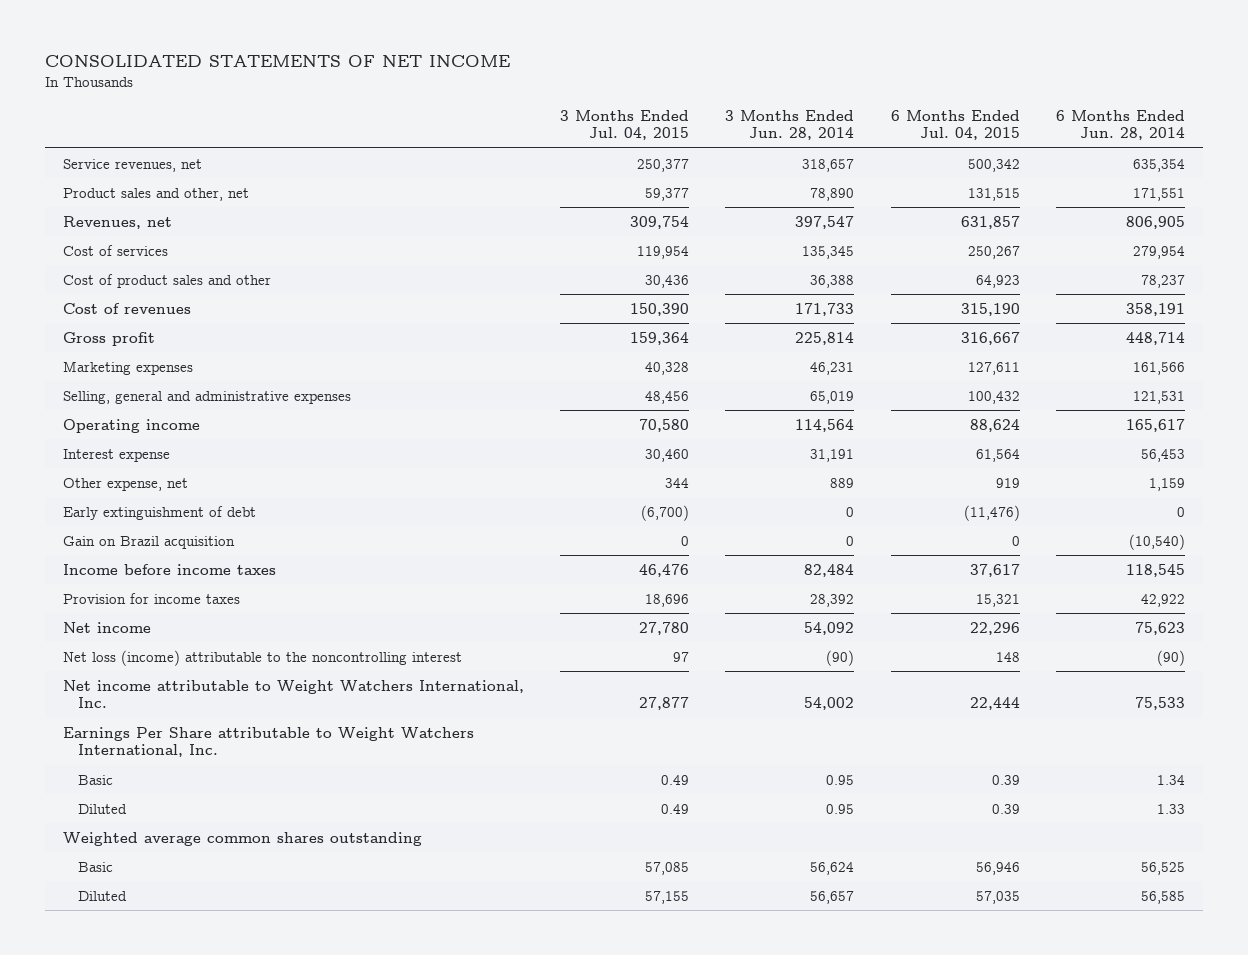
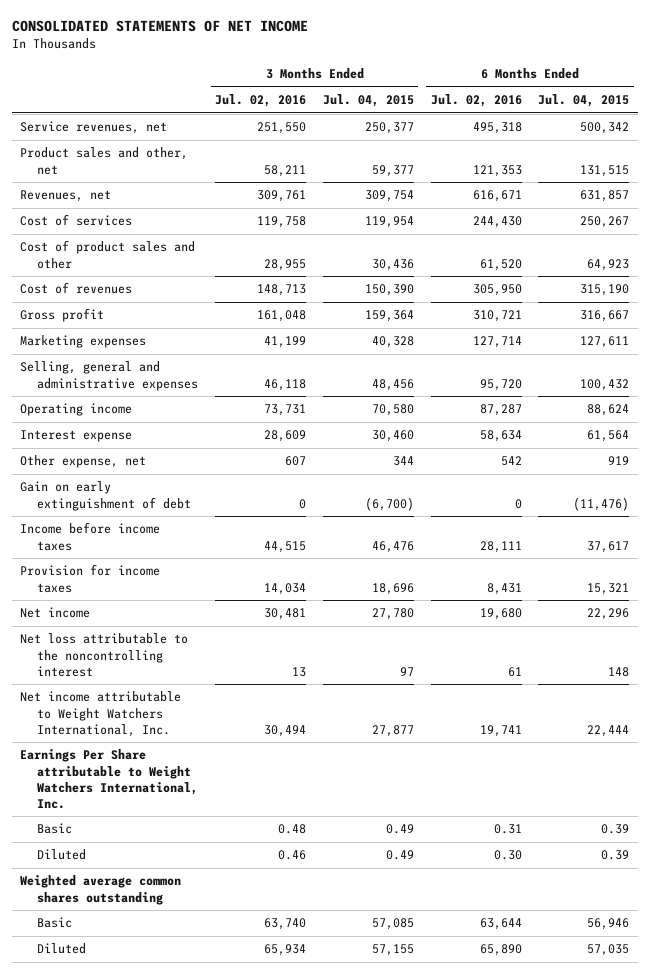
- | 3 Months Ended Jul. 04, 2015 | 3 Months Ended Jun. 28, 2014 | 6 Months Ended Jul. 04, 2015 | 6 Months Ended Jun. 28, 2014
+ | 3 Months Ended Jul. 02, 2016 | 3 Months Ended Jul. 04, 2015 | 6 Months Ended Jul. 02, 2016 | 6 Months Ended Jul. 04, 2015
- Early extinguishment of debt | (6,700) | 0 | (11,476) | 0
- Gain on Brazil acquisition | 0 | 0 | 0 | (10,540)
+ Gain on early extinguishment of debt | 0 | (6,700) | 0 | (11,476)
- Net loss (income) attributable to the noncontrolling interest | 97 | (90) | 148 | (90)
+ Net loss attributable to the noncontrolling interest | 13 | 97 | 61 | 148

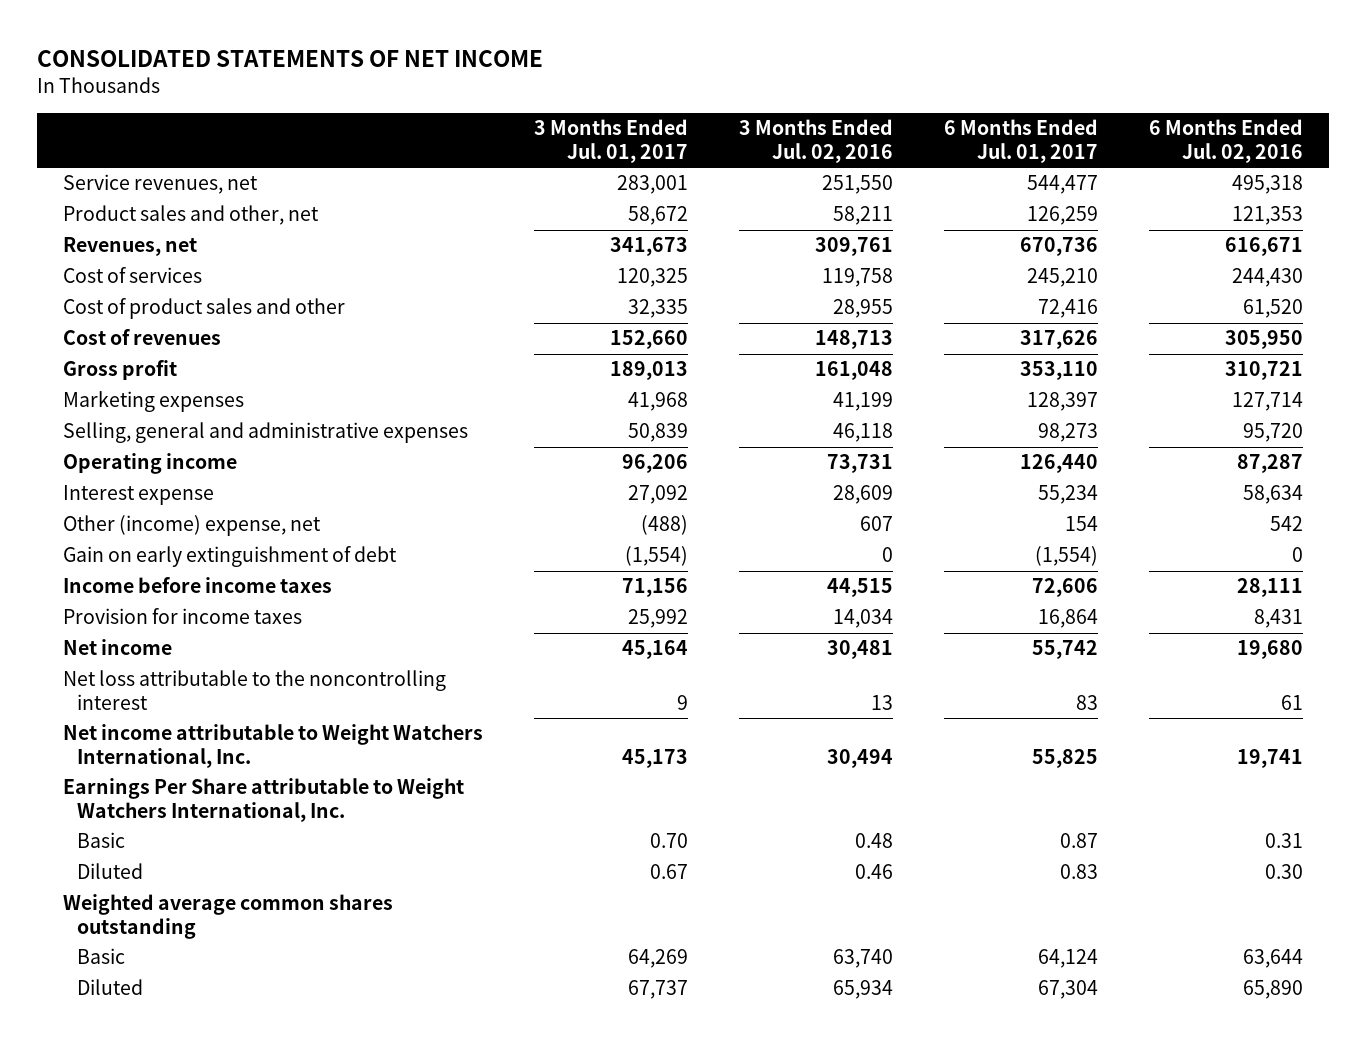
- | 3 Months Ended Jul. 02, 2016 | 3 Months Ended Jul. 04, 2015 | 6 Months Ended Jul. 02, 2016 | 6 Months Ended Jul. 04, 2015
+ | 3 Months Ended Jul. 01, 2017 | 3 Months Ended Jul. 02, 2016 | 6 Months Ended Jul. 01, 2017 | 6 Months Ended Jul. 02, 2016
- Other expense, net | 607 | 344 | 542 | 919
+ Other (income) expense, net | (488) | 607 | 154 | 542

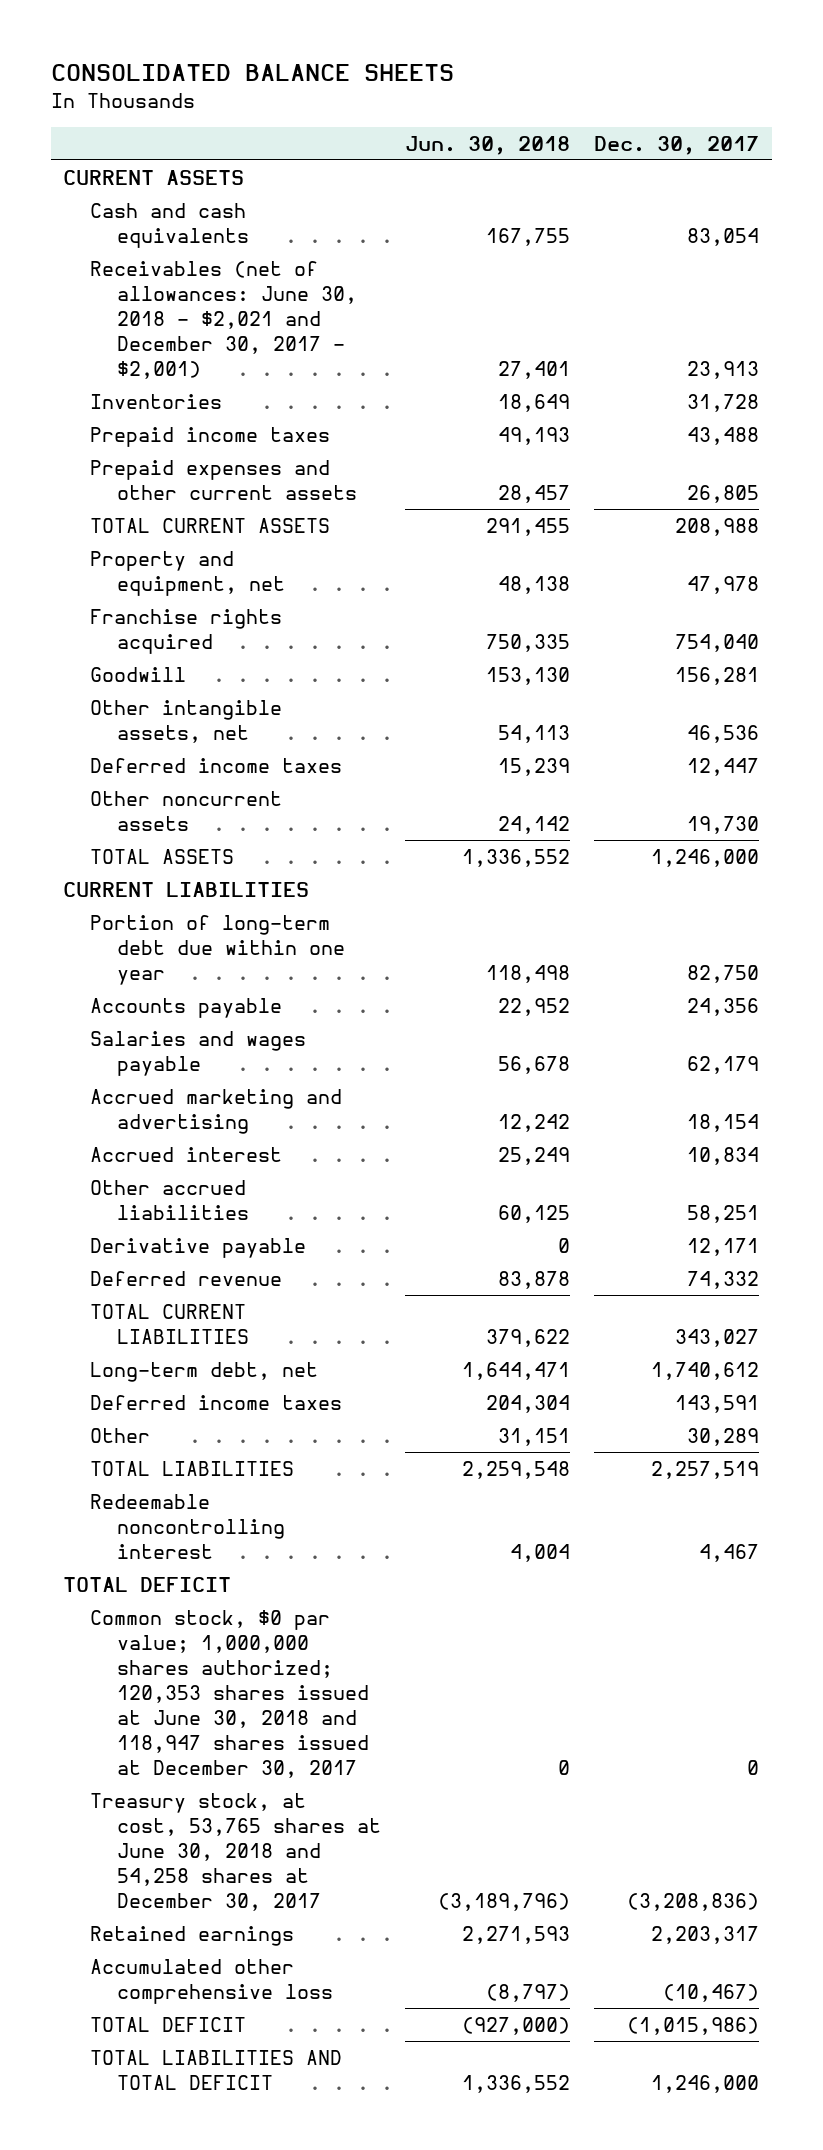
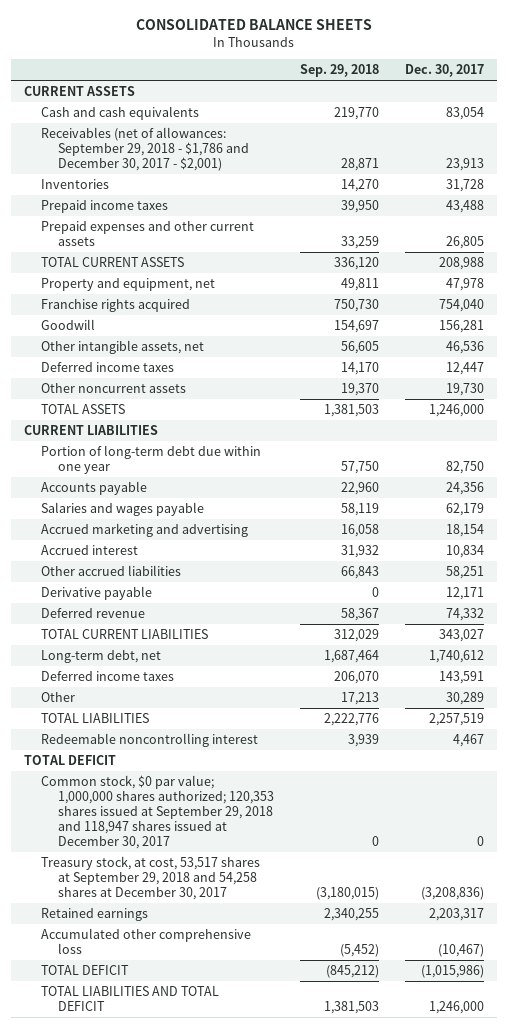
- | Jun. 30, 2018 | Dec. 30, 2017
+ | Sep. 29, 2018 | Dec. 30, 2017
- Receivables (net of allowances: June 30, 2018 - $2,021 and December 30, 2017 - $2,001) | 27,401 | 23,913
+ Receivables (net of allowances: September 29, 2018 - $1,786 and December 30, 2017 - $2,001) | 28,871 | 23,913
- Common stock, $0 par value; 1,000,000 shares authorized; 120,353 shares issued at June 30, 2018 and 118,947 shares issued at December 30, 2017 | 0 | 0
- Treasury stock, at cost, 53,765 shares at June 30, 2018 and 54,258 shares at December 30, 2017 | (3,189,796) | (3,208,836)
+ Common stock, $0 par value; 1,000,000 shares authorized; 120,353 shares issued at September 29, 2018 and 118,947 shares issued at December 30, 2017 | 0 | 0
+ Treasury stock, at cost, 53,517 shares at September 29, 2018 and 54,258 shares at December 30, 2017 | (3,180,015) | (3,208,836)

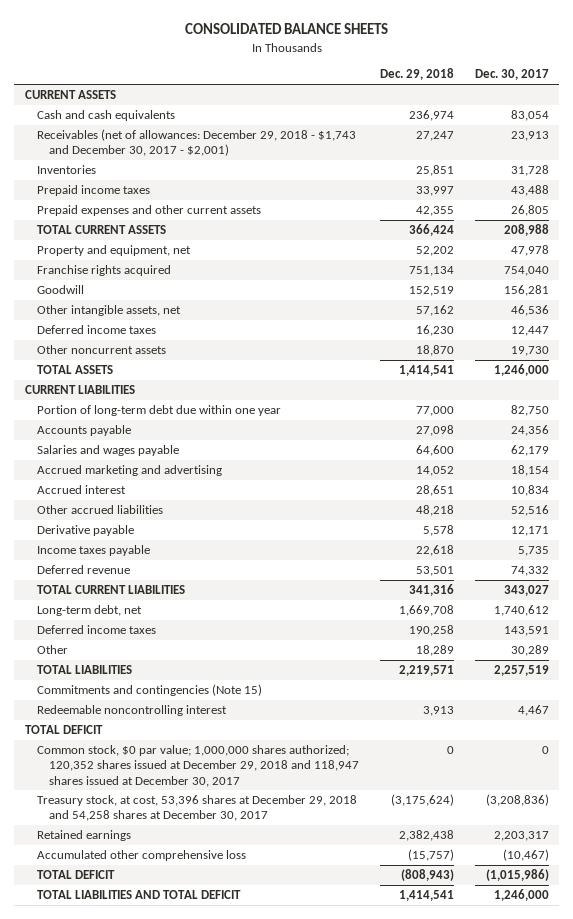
- | Sep. 29, 2018 | Dec. 30, 2017
+ | Dec. 29, 2018 | Dec. 30, 2017
- Receivables (net of allowances: September 29, 2018 - $1,786 and December 30, 2017 - $2,001) | 28,871 | 23,913
+ Receivables (net of allowances: December 29, 2018 - $1,743 and December 30, 2017 - $2,001) | 27,247 | 23,913
- Other accrued liabilities | 66,843 | 58,251
+ Other accrued liabilities | 48,218 | 52,516
+ Income taxes payable | 22,618 | 5,735
+ Commitments and contingencies (Note 15)
- Common stock, $0 par value; 1,000,000 shares authorized; 120,353 shares issued at September 29, 2018 and 118,947 shares issued at December 30, 2017 | 0 | 0
- Treasury stock, at cost, 53,517 shares at September 29, 2018 and 54,258 shares at December 30, 2017 | (3,180,015) | (3,208,836)
+ Common stock, $0 par value; 1,000,000 shares authorized; 120,352 shares issued at December 29, 2018 and 118,947 shares issued at December 30, 2017 | 0 | 0
+ Treasury stock, at cost, 53,396 shares at December 29, 2018 and 54,258 shares at December 30, 2017 | (3,175,624) | (3,208,836)

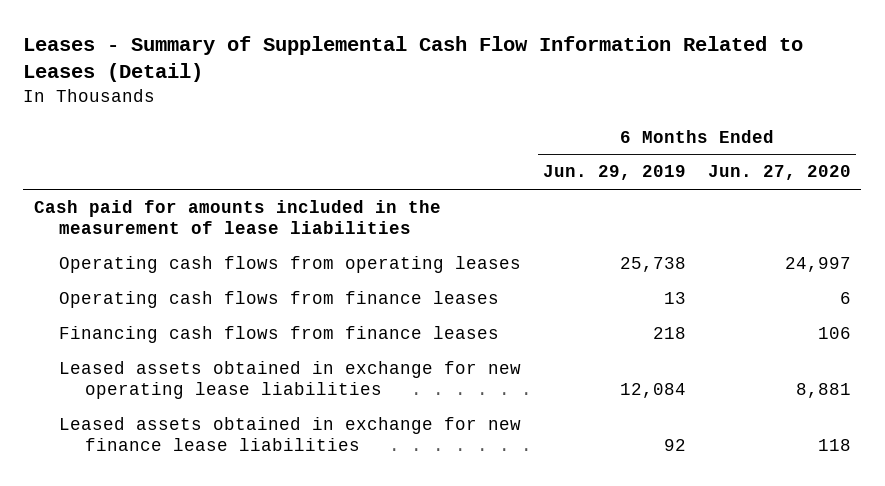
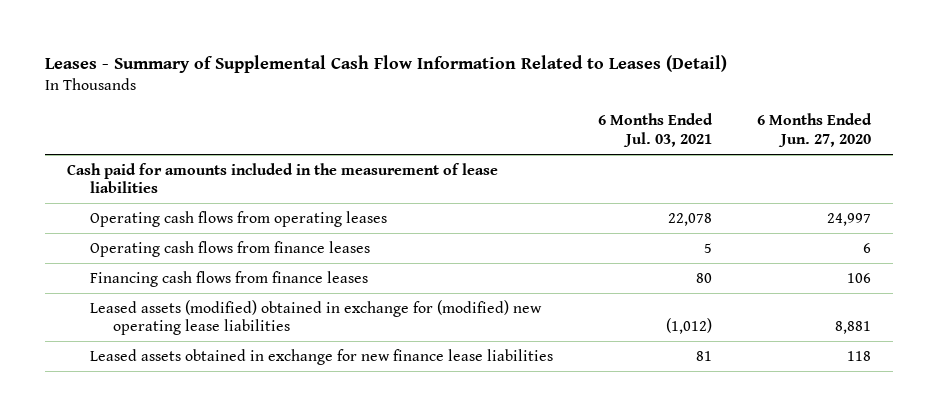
- | 6 Months Ended Jun. 29, 2019 | 6 Months Ended Jun. 27, 2020
+ | 6 Months Ended Jul. 03, 2021 | 6 Months Ended Jun. 27, 2020
- Leased assets obtained in exchange for new operating lease liabilities | 12,084 | 8,881
+ Leased assets (modified) obtained in exchange for (modified) new operating lease liabilities | (1,012) | 8,881

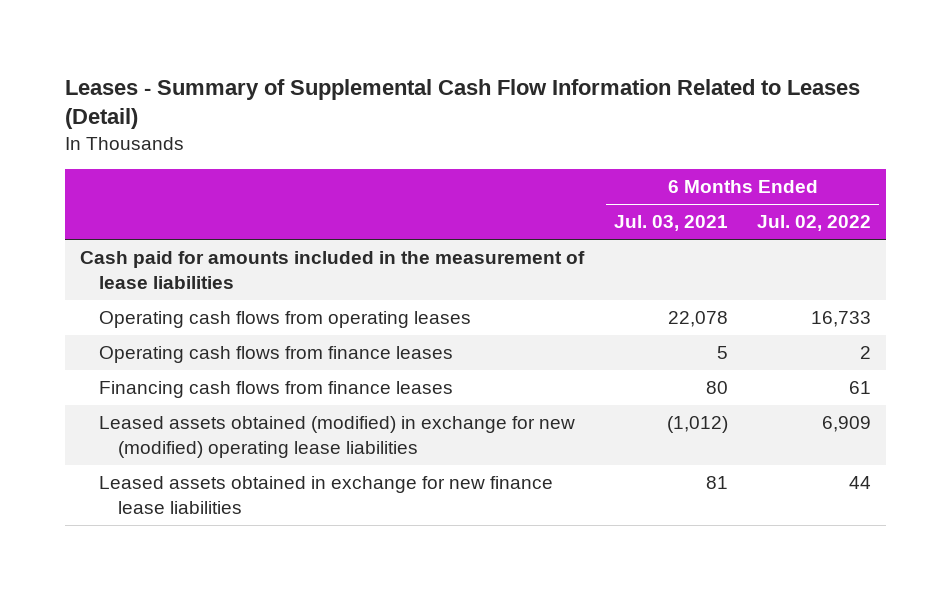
- | 6 Months Ended Jul. 03, 2021 | 6 Months Ended Jun. 27, 2020
+ | 6 Months Ended Jul. 03, 2021 | 6 Months Ended Jul. 02, 2022
- Leased assets (modified) obtained in exchange for (modified) new operating lease liabilities | (1,012) | 8,881
+ Leased assets obtained (modified) in exchange for new (modified) operating lease liabilities | (1,012) | 6,909

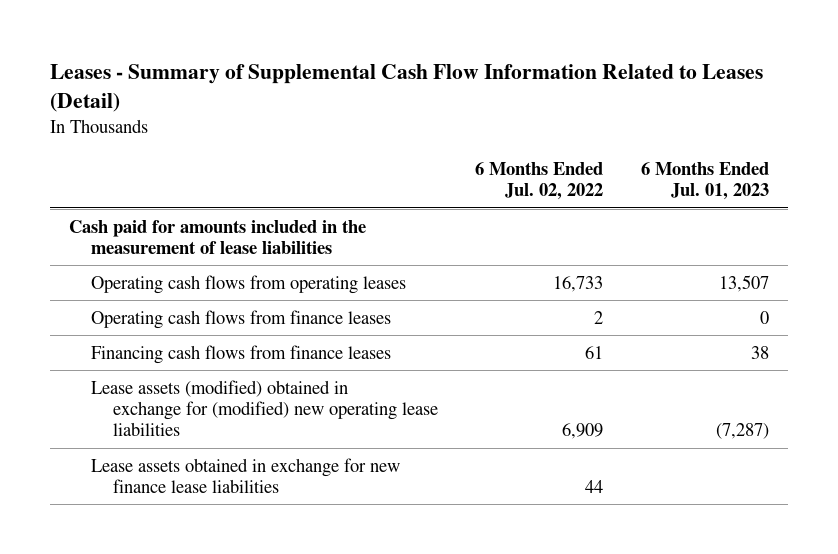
- | 6 Months Ended Jul. 03, 2021 | 6 Months Ended Jul. 02, 2022
+ | 6 Months Ended Jul. 02, 2022 | 6 Months Ended Jul. 01, 2023
- Leased assets obtained (modified) in exchange for new (modified) operating lease liabilities | (1,012) | 6,909
- Leased assets obtained in exchange for new finance lease liabilities | 81 | 44
+ Lease assets (modified) obtained in exchange for (modified) new operating lease liabilities | 6,909 | (7,287)
+ Lease assets obtained in exchange for new finance lease liabilities | 44 |

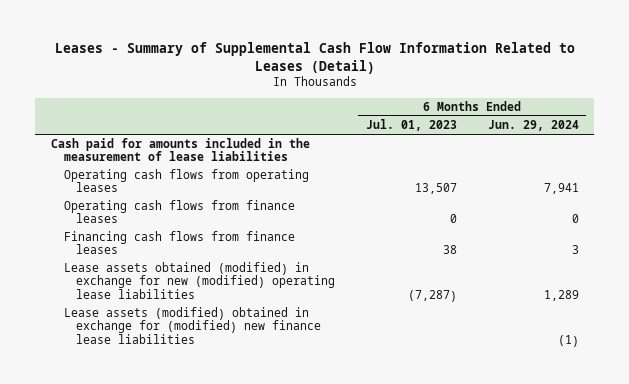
- | 6 Months Ended Jul. 02, 2022 | 6 Months Ended Jul. 01, 2023
+ | 6 Months Ended Jul. 01, 2023 | 6 Months Ended Jun. 29, 2024
- Lease assets (modified) obtained in exchange for (modified) new operating lease liabilities | 6,909 | (7,287)
- Lease assets obtained in exchange for new finance lease liabilities | 44 |
+ Lease assets obtained (modified) in exchange for new (modified) operating lease liabilities | (7,287) | 1,289
+ Lease assets (modified) obtained in exchange for (modified) new finance lease liabilities | | (1)

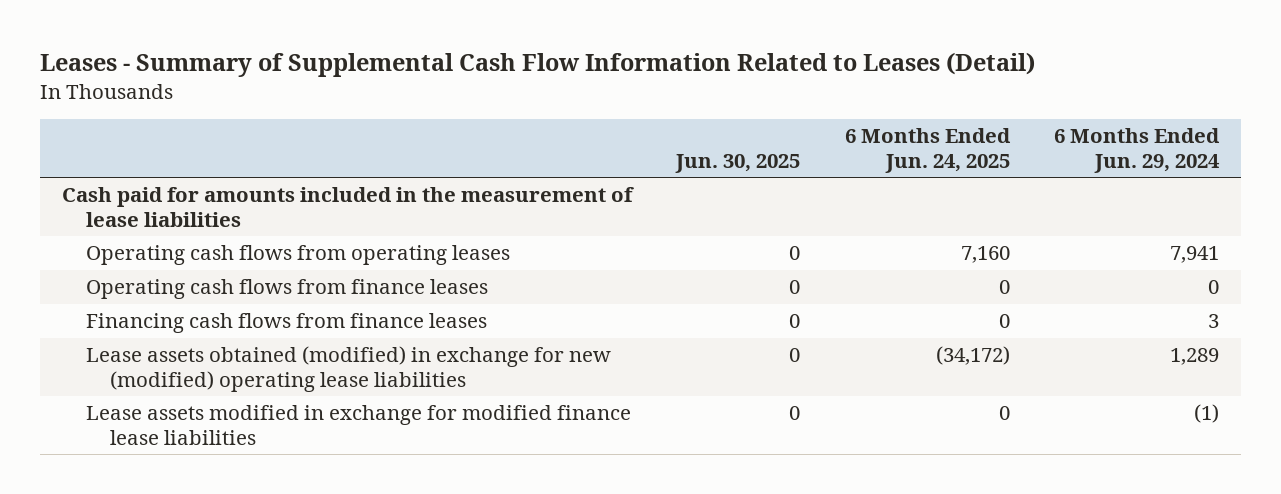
- | 6 Months Ended Jul. 01, 2023 | 6 Months Ended Jun. 29, 2024
+ | Jun. 30, 2025 | 6 Months Ended Jun. 24, 2025 | 6 Months Ended Jun. 29, 2024
- Lease assets (modified) obtained in exchange for (modified) new finance lease liabilities | | (1)
+ Lease assets modified in exchange for modified finance lease liabilities | 0 | 0 | (1)

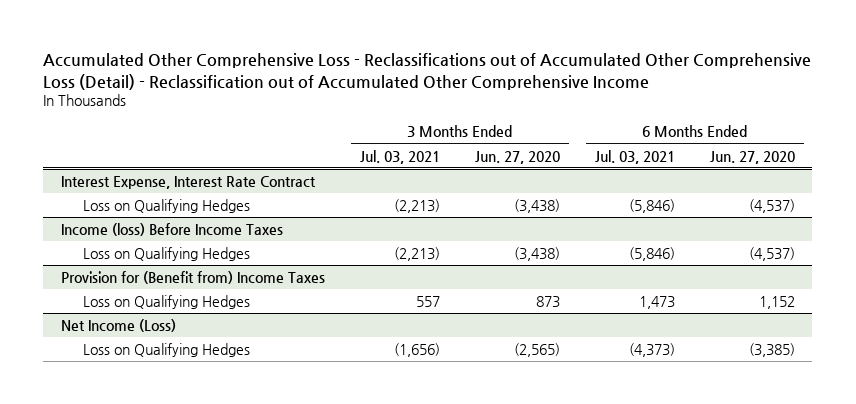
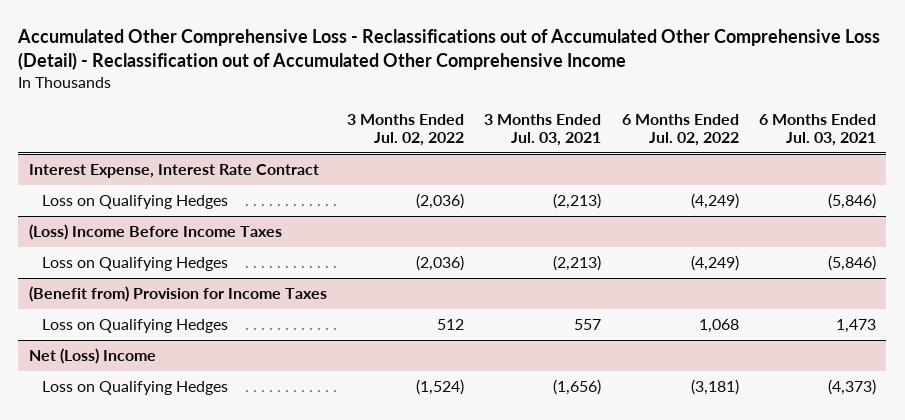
- | 3 Months Ended Jul. 03, 2021 | 3 Months Ended Jun. 27, 2020 | 6 Months Ended Jul. 03, 2021 | 6 Months Ended Jun. 27, 2020
+ | 3 Months Ended Jul. 02, 2022 | 3 Months Ended Jul. 03, 2021 | 6 Months Ended Jul. 02, 2022 | 6 Months Ended Jul. 03, 2021
- Income (loss) Before Income Taxes
+ (Loss) Income Before Income Taxes
- Provision for (Benefit from) Income Taxes
+ (Benefit from) Provision for Income Taxes
- Net Income (Loss)
+ Net (Loss) Income

